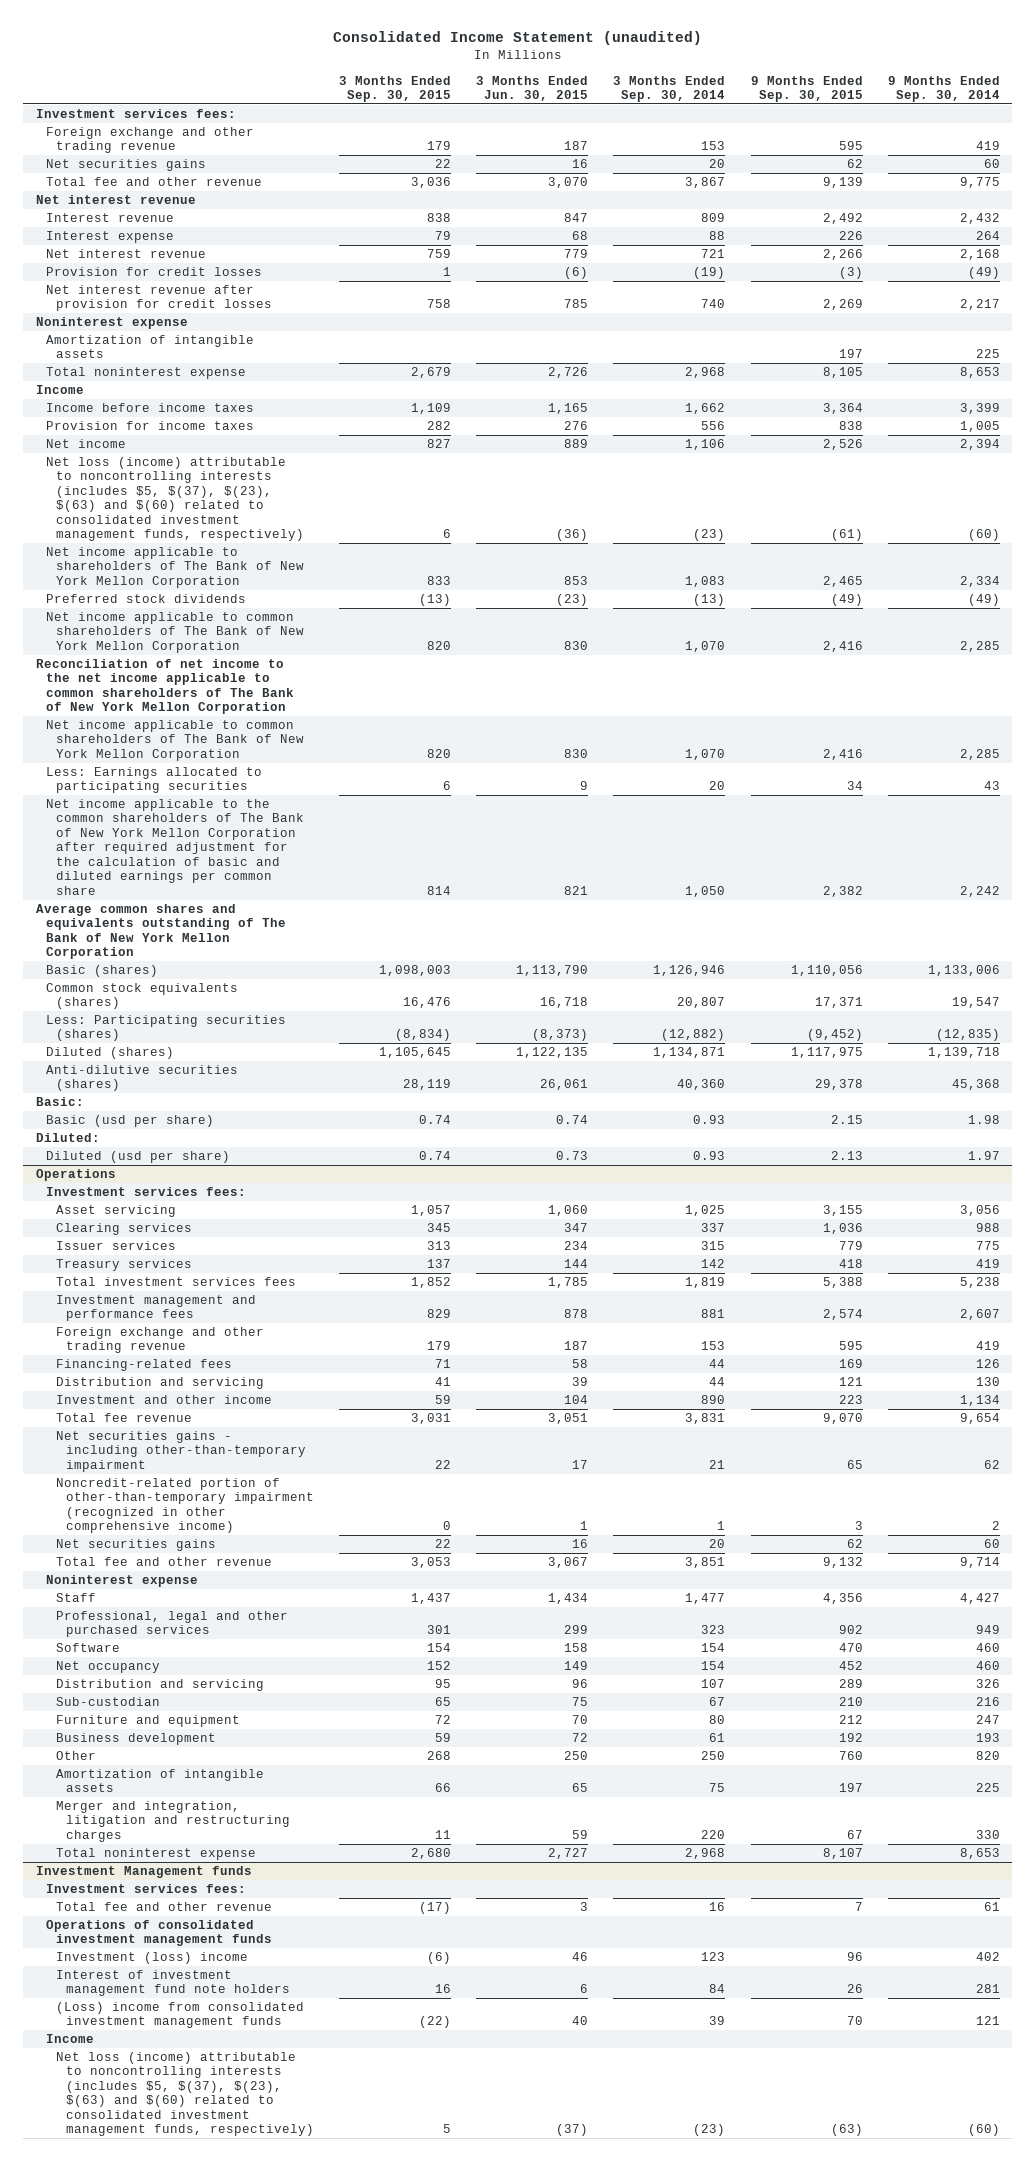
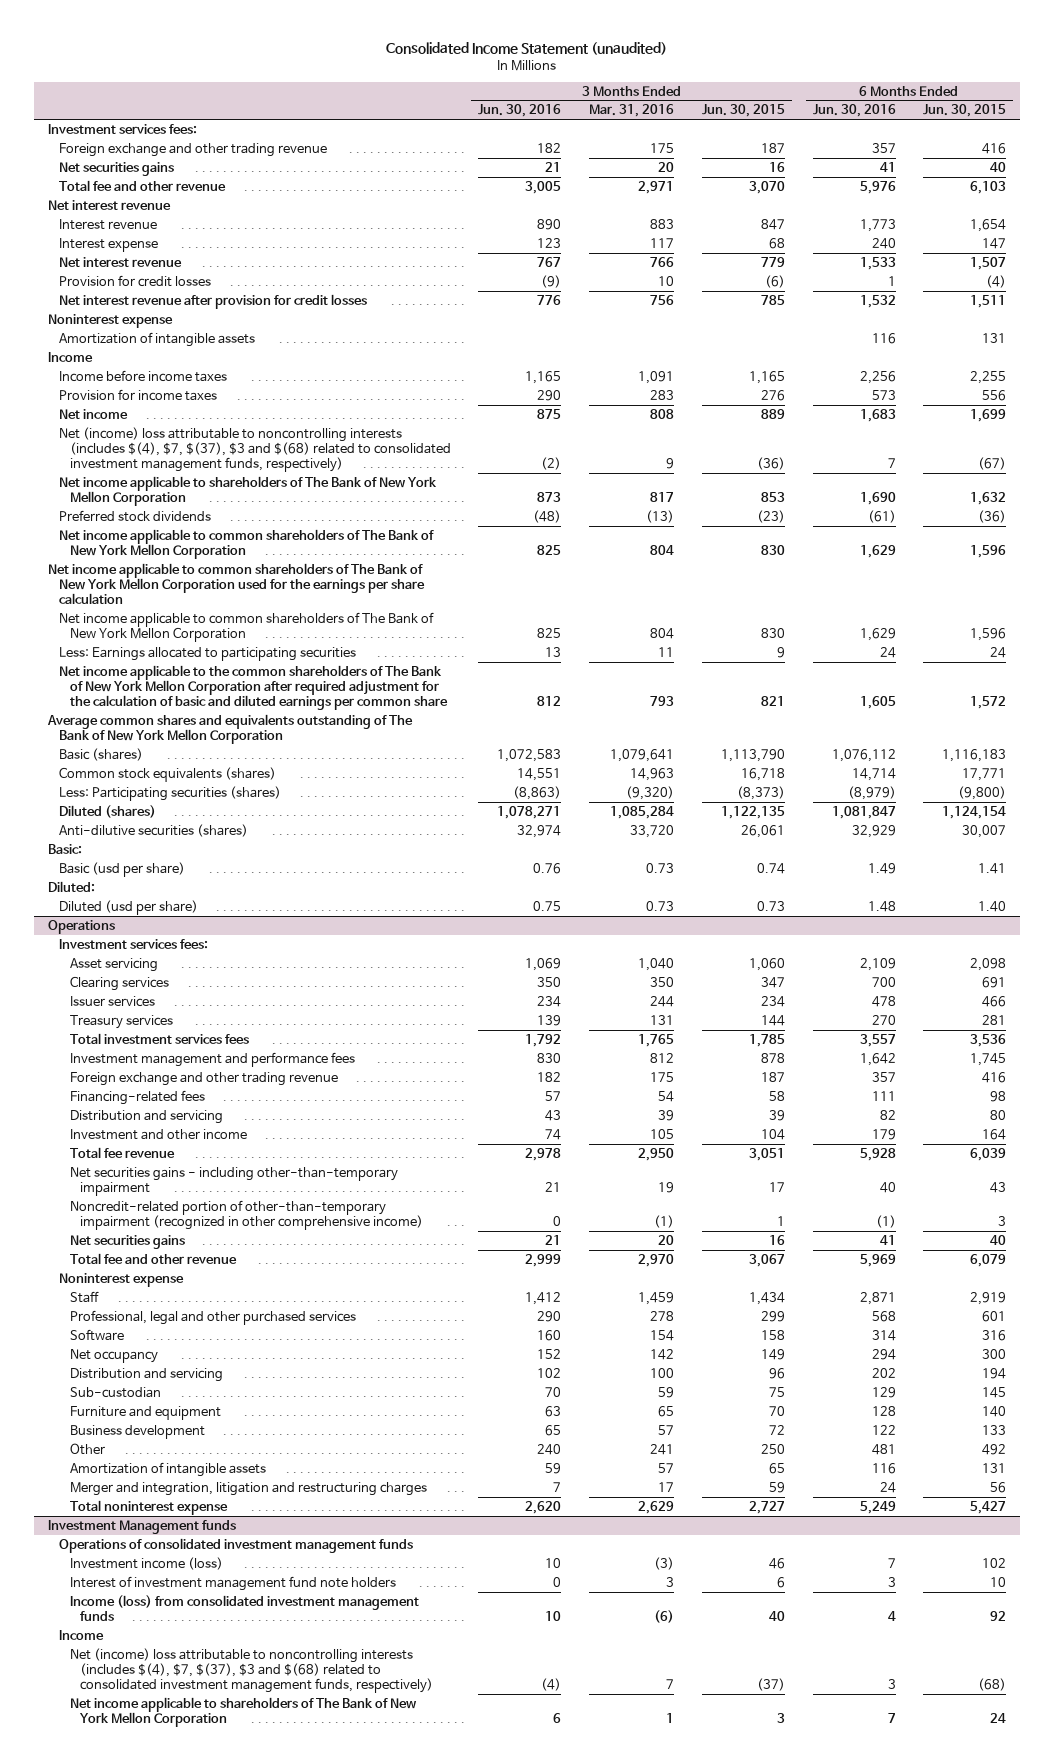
- | 3 Months Ended Sep. 30, 2015 | 3 Months Ended Jun. 30, 2015 | 3 Months Ended Sep. 30, 2014 | 9 Months Ended Sep. 30, 2015 | 9 Months Ended Sep. 30, 2014
+ | 3 Months Ended Jun. 30, 2016 | 3 Months Ended Mar. 31, 2016 | 3 Months Ended Jun. 30, 2015 | 6 Months Ended Jun. 30, 2016 | 6 Months Ended Jun. 30, 2015
- Total noninterest expense | 2,679 | 2,726 | 2,968 | 8,105 | 8,653
- Net loss (income) attributable to noncontrolling interests (includes $5, $(37), $(23), $(63) and $(60) related to consolidated investment management funds, respectively) | 6 | (36) | (23) | (61) | (60)
+ Net (income) loss attributable to noncontrolling interests (includes $(4), $7, $(37), $3 and $(68) related to consolidated investment management funds, respectively) | (2) | 9 | (36) | 7 | (67)
- Reconciliation of net income to the net income applicable to common shareholders of The Bank of New York Mellon Corporation
+ Net income applicable to common shareholders of The Bank of New York Mellon Corporation used for the earnings per share calculation
@ Investment Management funds
- Investment services fees:
- Total fee and other revenue | (17) | 3 | 16 | 7 | 61
- Investment (loss) income | (6) | 46 | 123 | 96 | 402
+ Investment income (loss) | 10 | (3) | 46 | 7 | 102
- (Loss) income from consolidated investment management funds | (22) | 40 | 39 | 70 | 121
+ Income (loss) from consolidated investment management funds | 10 | (6) | 40 | 4 | 92
- Net loss (income) attributable to noncontrolling interests (includes $5, $(37), $(23), $(63) and $(60) related to consolidated investment management funds, respectively) | 5 | (37) | (23) | (63) | (60)
+ Net (income) loss attributable to noncontrolling interests (includes $(4), $7, $(37), $3 and $(68) related to consolidated investment management funds, respectively) | (4) | 7 | (37) | 3 | (68)
+ Net income applicable to shareholders of The Bank of New York Mellon Corporation | 6 | 1 | 3 | 7 | 24

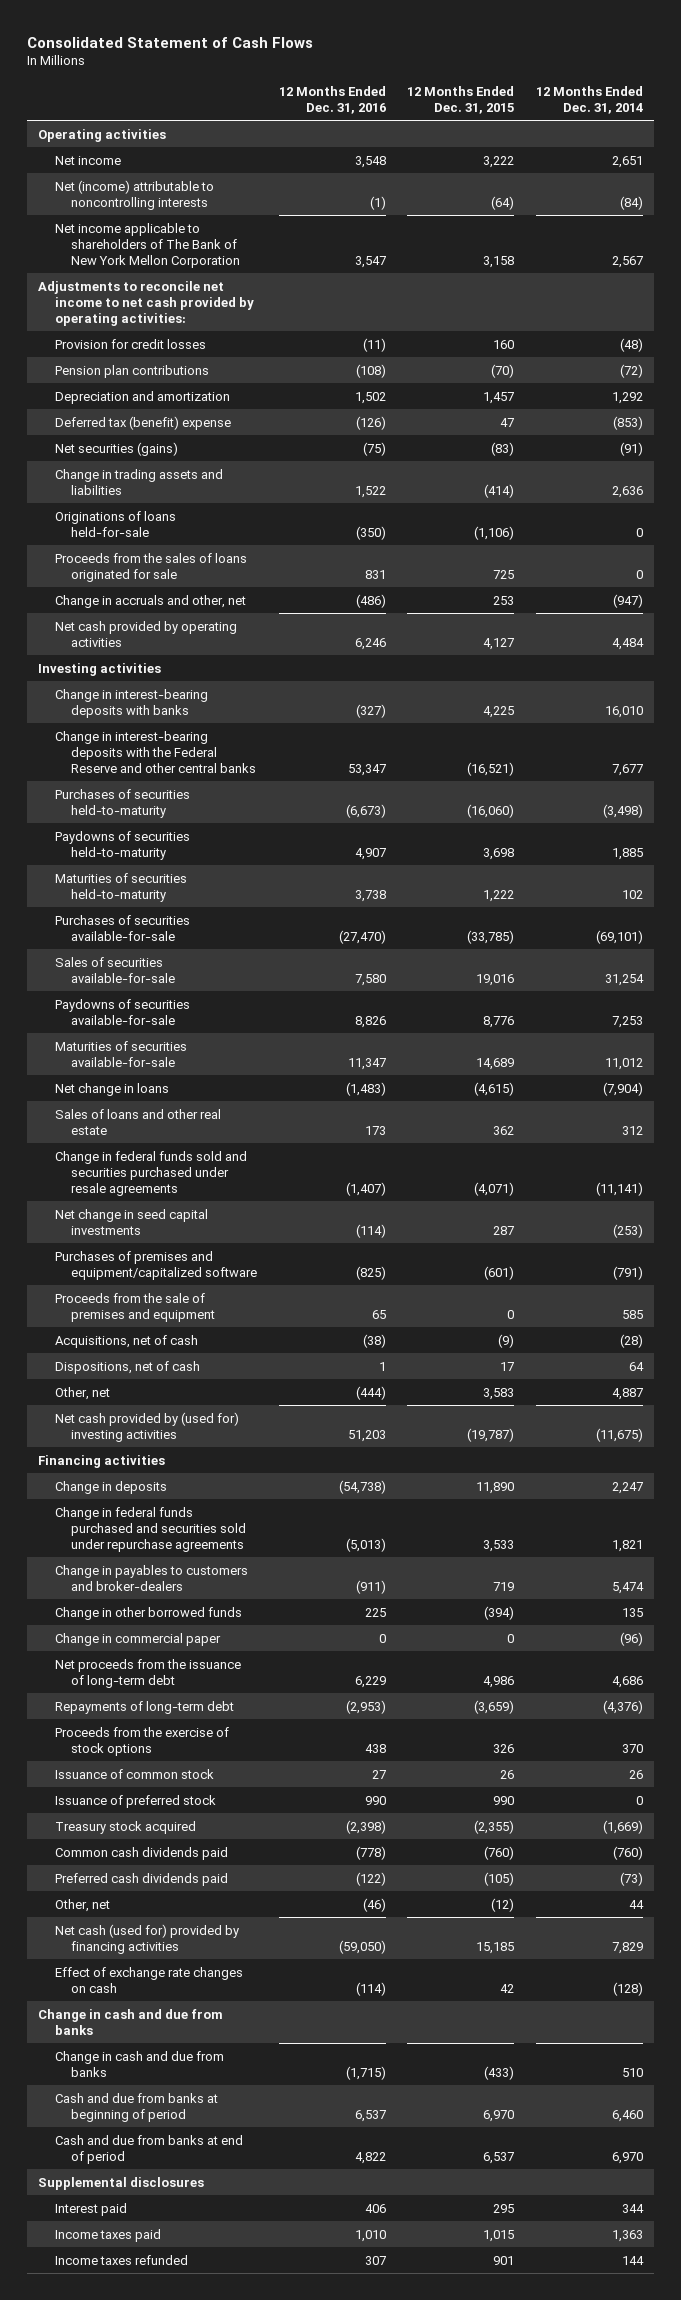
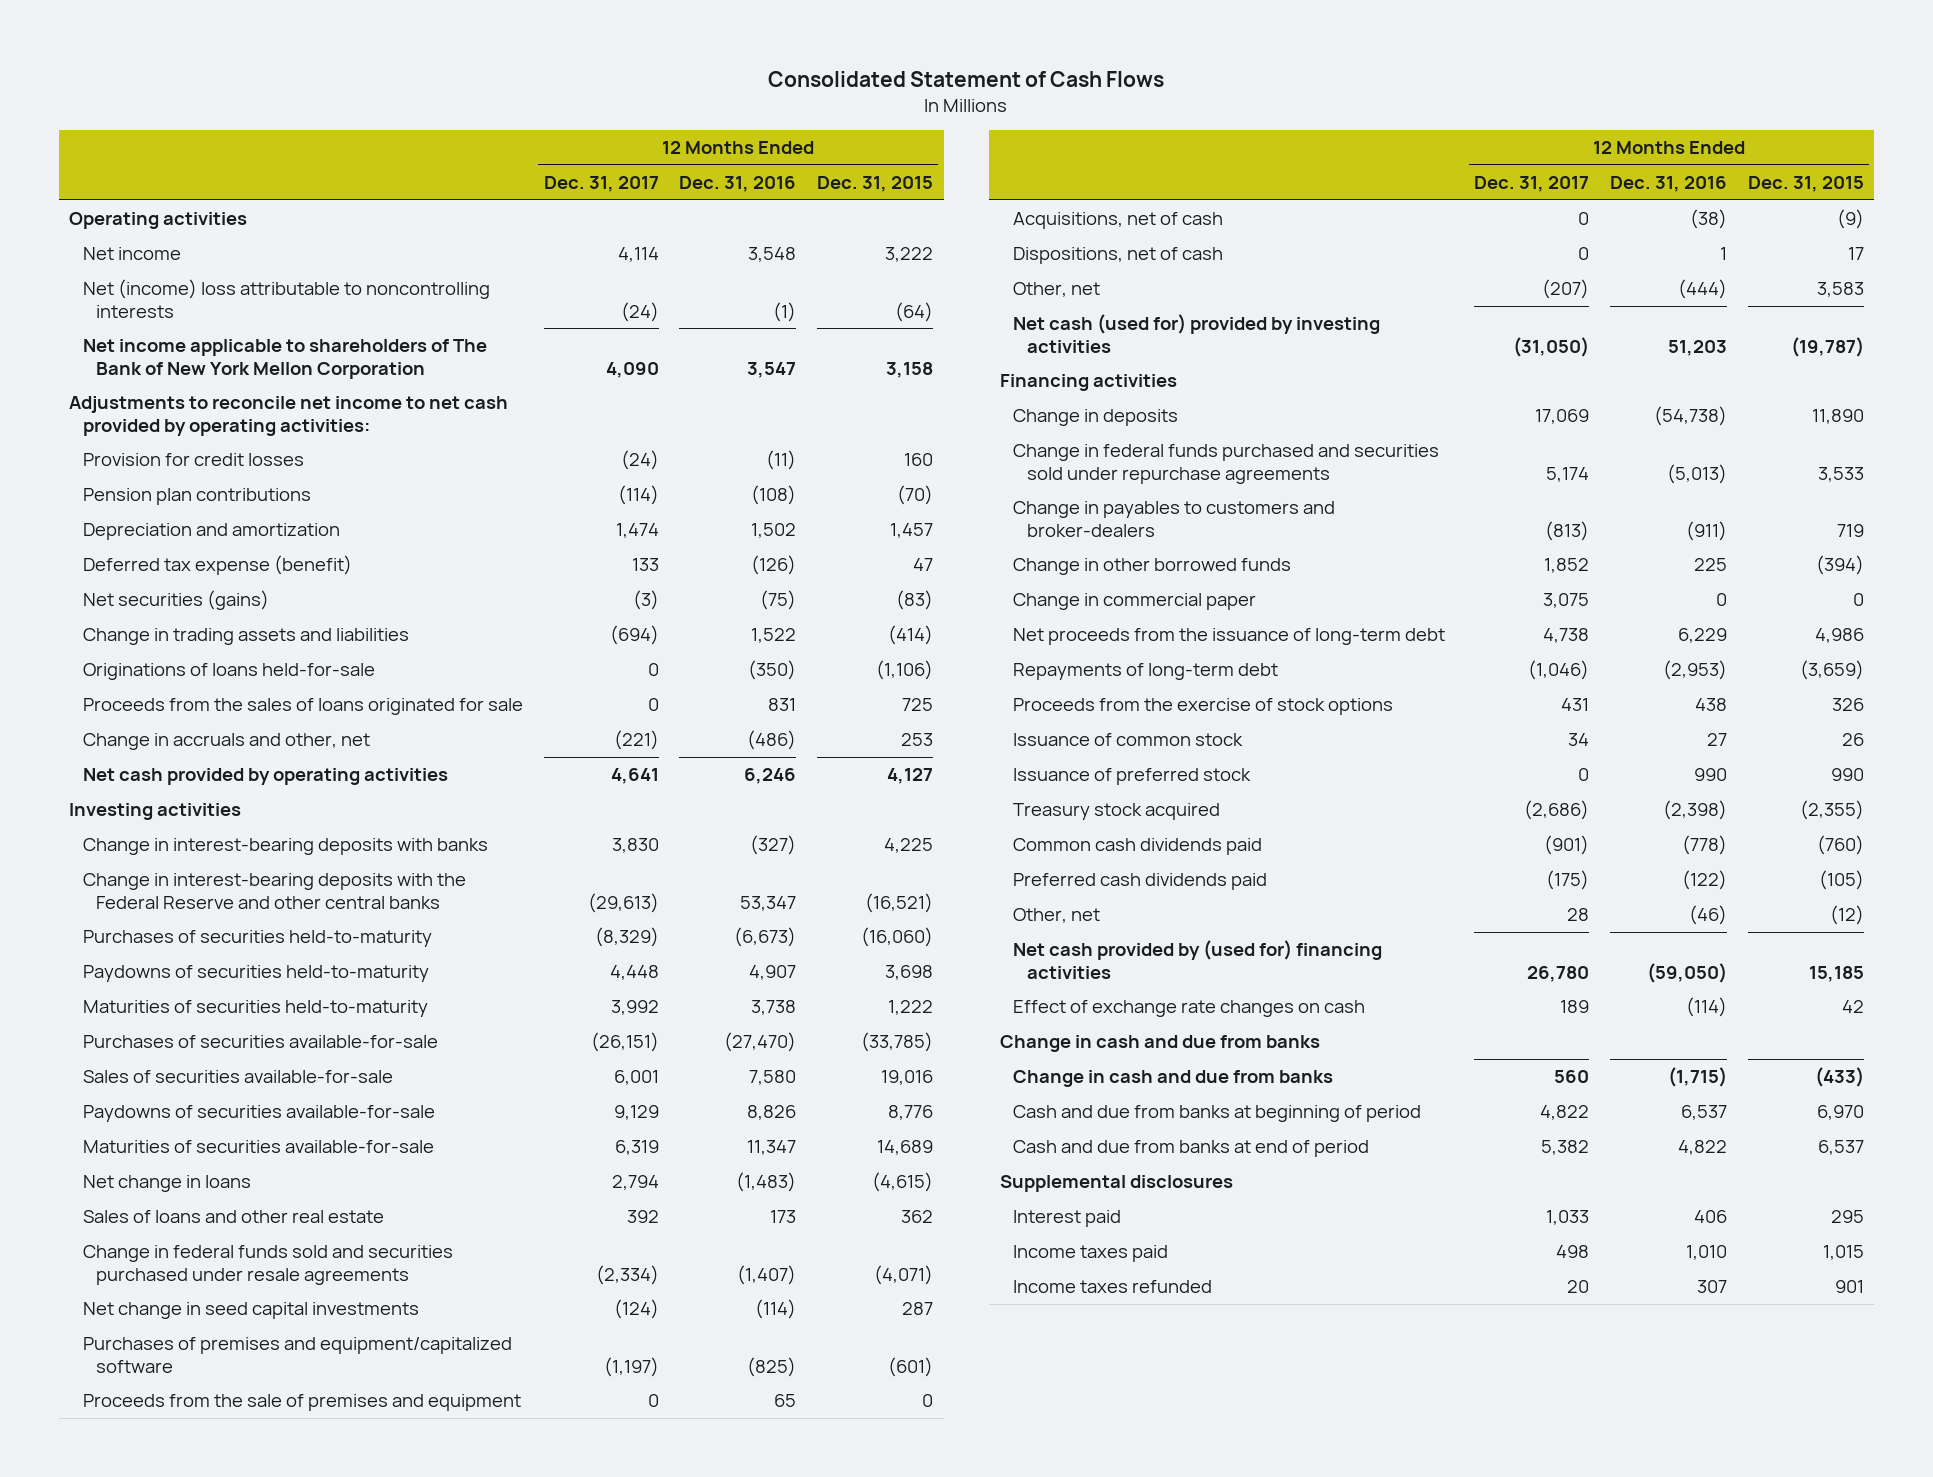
- | 12 Months Ended Dec. 31, 2016 | 12 Months Ended Dec. 31, 2015 | 12 Months Ended Dec. 31, 2014
+ | 12 Months Ended Dec. 31, 2017 | 12 Months Ended Dec. 31, 2016 | 12 Months Ended Dec. 31, 2015
- Net (income) attributable to noncontrolling interests | (1) | (64) | (84)
+ Net (income) loss attributable to noncontrolling interests | (24) | (1) | (64)
- Deferred tax (benefit) expense | (126) | 47 | (853)
+ Deferred tax expense (benefit) | 133 | (126) | 47
- Net cash provided by (used for) investing activities | 51,203 | (19,787) | (11,675)
+ Net cash (used for) provided by investing activities | (31,050) | 51,203 | (19,787)
- Net cash (used for) provided by financing activities | (59,050) | 15,185 | 7,829
+ Net cash provided by (used for) financing activities | 26,780 | (59,050) | 15,185

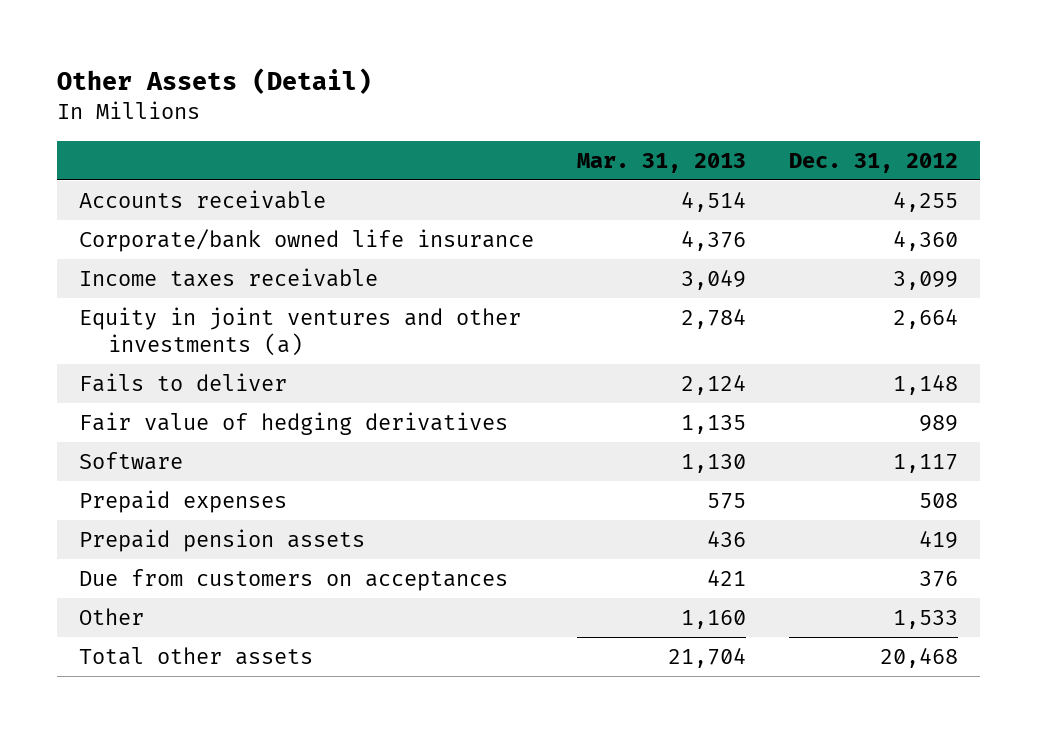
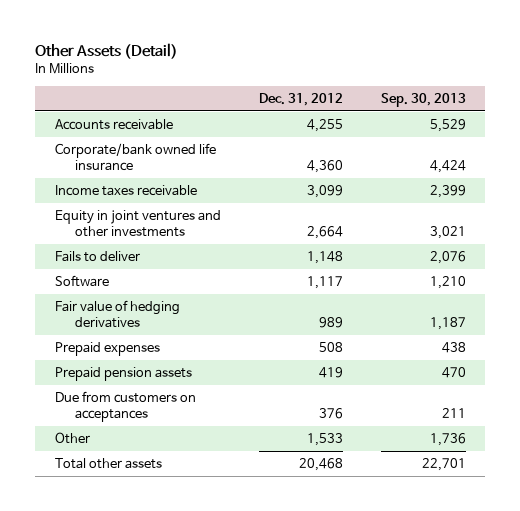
- | Mar. 31, 2013 | Dec. 31, 2012
+ | Dec. 31, 2012 | Sep. 30, 2013
- Equity in joint ventures and other investments (a) | 2,784 | 2,664
+ Equity in joint ventures and other investments | 2,664 | 3,021
moved down: Fair value of hedging derivatives | 989 | 1,187

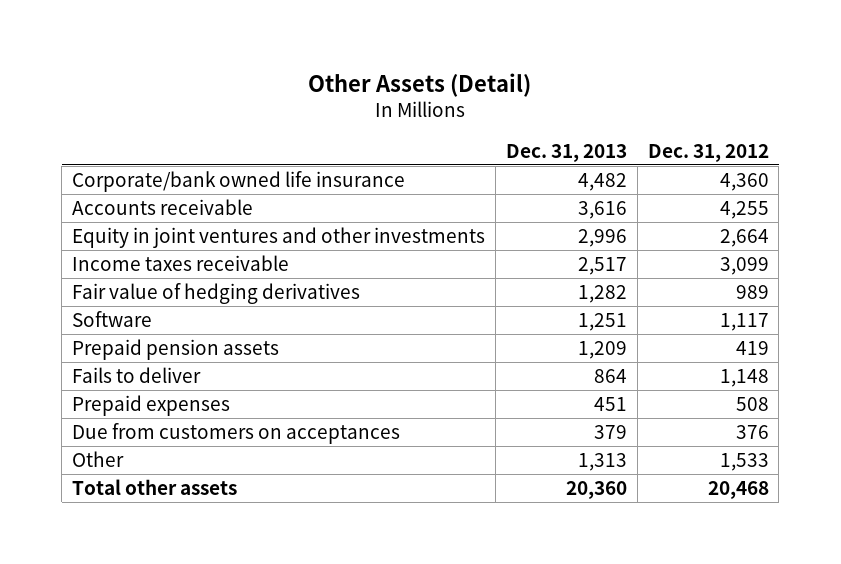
- | Dec. 31, 2012 | Sep. 30, 2013
+ | Dec. 31, 2013 | Dec. 31, 2012
moved down: Accounts receivable | 3,616 | 4,255
moved down: Income taxes receivable | 2,517 | 3,099
moved down: Software | 1,251 | 1,117
moved down: Fails to deliver | 864 | 1,148
moved down: Prepaid expenses | 451 | 508

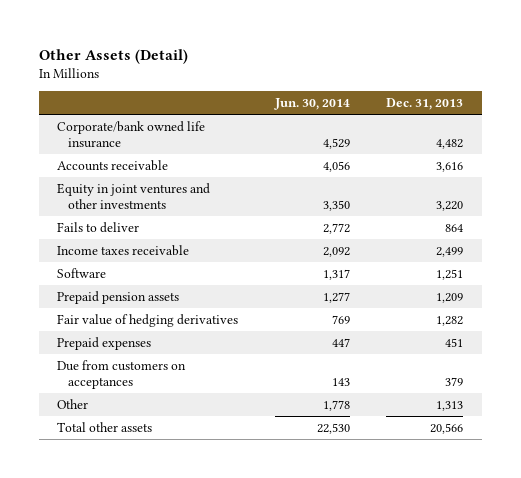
- | Dec. 31, 2013 | Dec. 31, 2012
+ | Jun. 30, 2014 | Dec. 31, 2013
- Equity in joint ventures and other investments | 2,996 | 2,664
- Income taxes receivable | 2,517 | 3,099
+ Equity in joint ventures and other investments | 3,350 | 3,220
moved up: Fails to deliver | 2,772 | 864
+ Income taxes receivable | 2,092 | 2,499
moved down: Fair value of hedging derivatives | 769 | 1,282
- Total other assets | 20,360 | 20,468
+ Total other assets | 22,530 | 20,566

